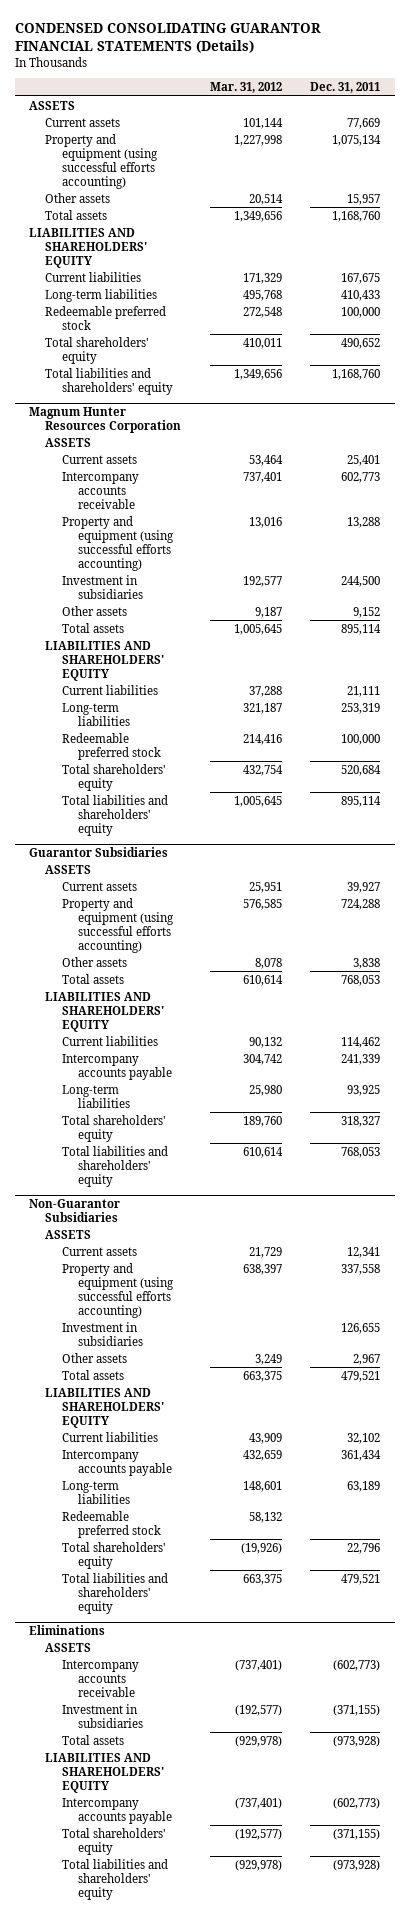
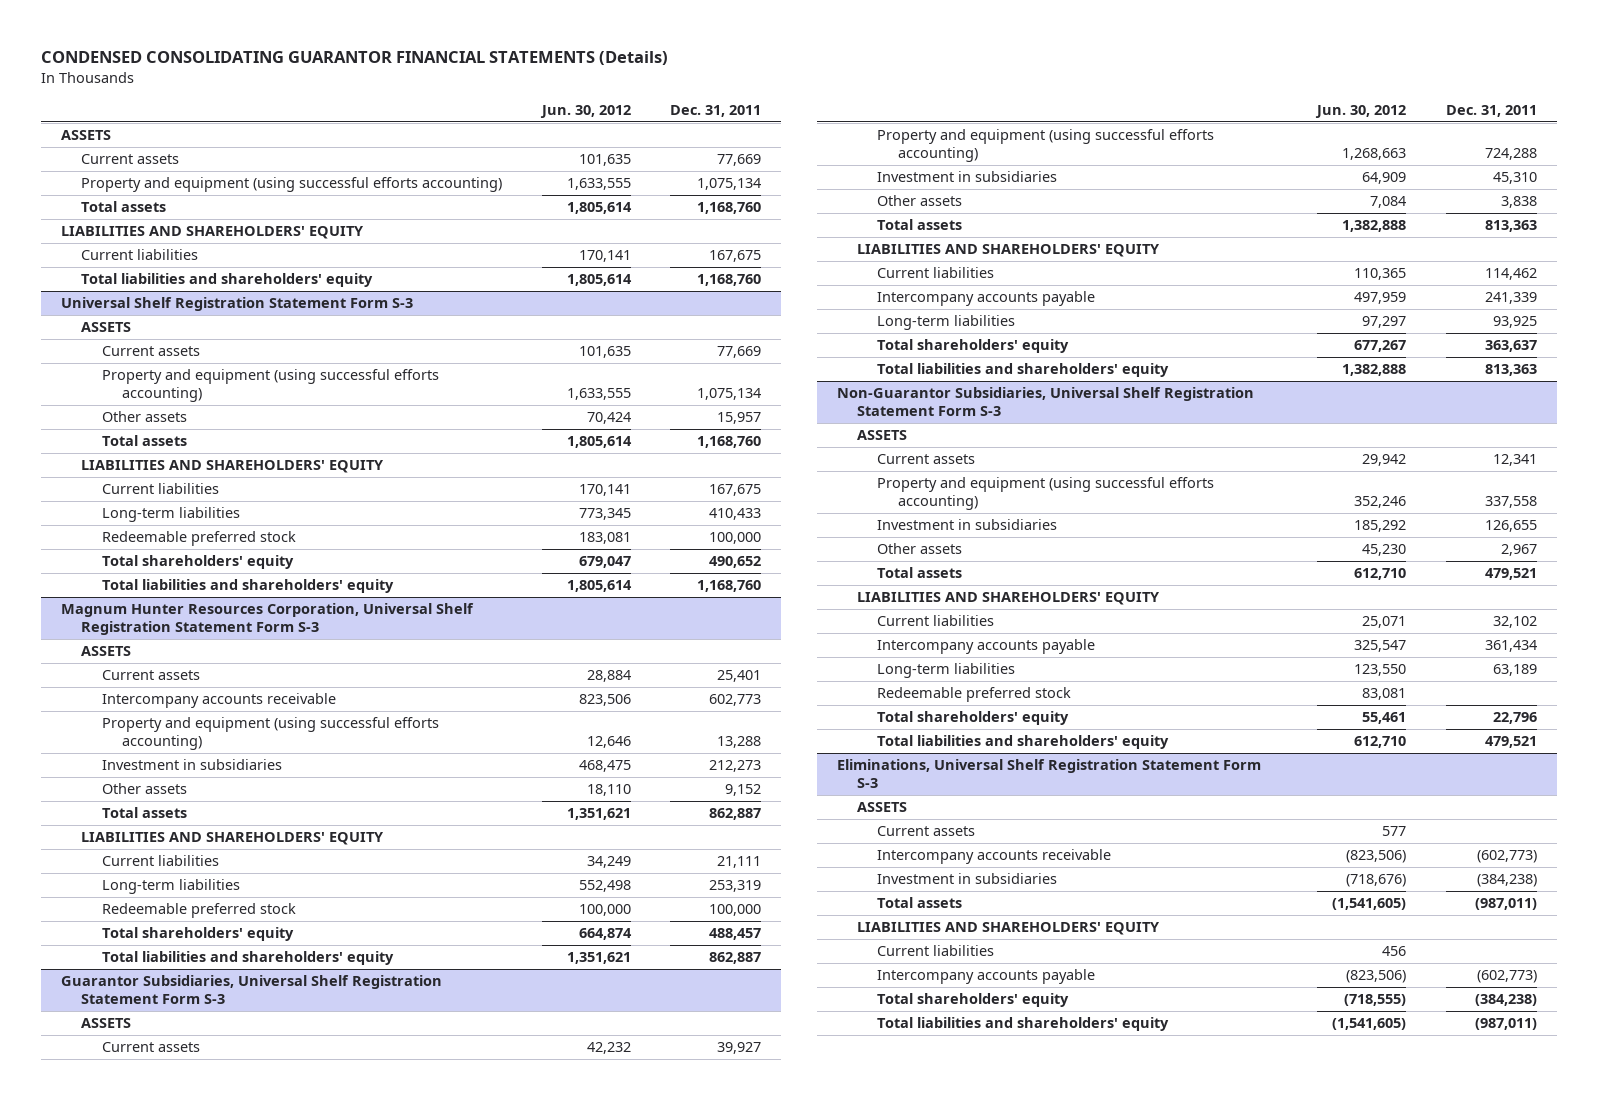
- | Mar. 31, 2012 | Dec. 31, 2011
+ | Jun. 30, 2012 | Dec. 31, 2011
+ Total assets | 1,805,614 | 1,168,760
+ LIABILITIES AND SHAREHOLDERS' EQUITY
+ Current liabilities | 170,141 | 167,675
+ Total liabilities and shareholders' equity | 1,805,614 | 1,168,760
+ Universal Shelf Registration Statement Form S-3
+ ASSETS
+ Current assets | 101,635 | 77,669
+ Property and equipment (using successful efforts accounting) | 1,633,555 | 1,075,134
- Magnum Hunter Resources Corporation
+ Magnum Hunter Resources Corporation, Universal Shelf Registration Statement Form S-3
- Investment in subsidiaries | 192,577 | 244,500
+ Investment in subsidiaries | 468,475 | 212,273
- Total assets | 1,005,645 | 895,114
+ Total assets | 1,351,621 | 862,887
- Total shareholders' equity | 432,754 | 520,684
- Total liabilities and shareholders' equity | 1,005,645 | 895,114
- Guarantor Subsidiaries
+ Total shareholders' equity | 664,874 | 488,457
+ Total liabilities and shareholders' equity | 1,351,621 | 862,887
+ Guarantor Subsidiaries, Universal Shelf Registration Statement Form S-3
+ Investment in subsidiaries | 64,909 | 45,310
- Total assets | 610,614 | 768,053
+ Total assets | 1,382,888 | 813,363
- Total shareholders' equity | 189,760 | 318,327
- Total liabilities and shareholders' equity | 610,614 | 768,053
- Non-Guarantor Subsidiaries
+ Total shareholders' equity | 677,267 | 363,637
+ Total liabilities and shareholders' equity | 1,382,888 | 813,363
+ Non-Guarantor Subsidiaries, Universal Shelf Registration Statement Form S-3
- Eliminations
+ Eliminations, Universal Shelf Registration Statement Form S-3
+ Current assets | 577 |
- Investment in subsidiaries | (192,577) | (371,155)
- Total assets | (929,978) | (973,928)
+ Investment in subsidiaries | (718,676) | (384,238)
+ Total assets | (1,541,605) | (987,011)
+ Current liabilities | 456 |
- Total shareholders' equity | (192,577) | (371,155)
- Total liabilities and shareholders' equity | (929,978) | (973,928)
+ Total shareholders' equity | (718,555) | (384,238)
+ Total liabilities and shareholders' equity | (1,541,605) | (987,011)

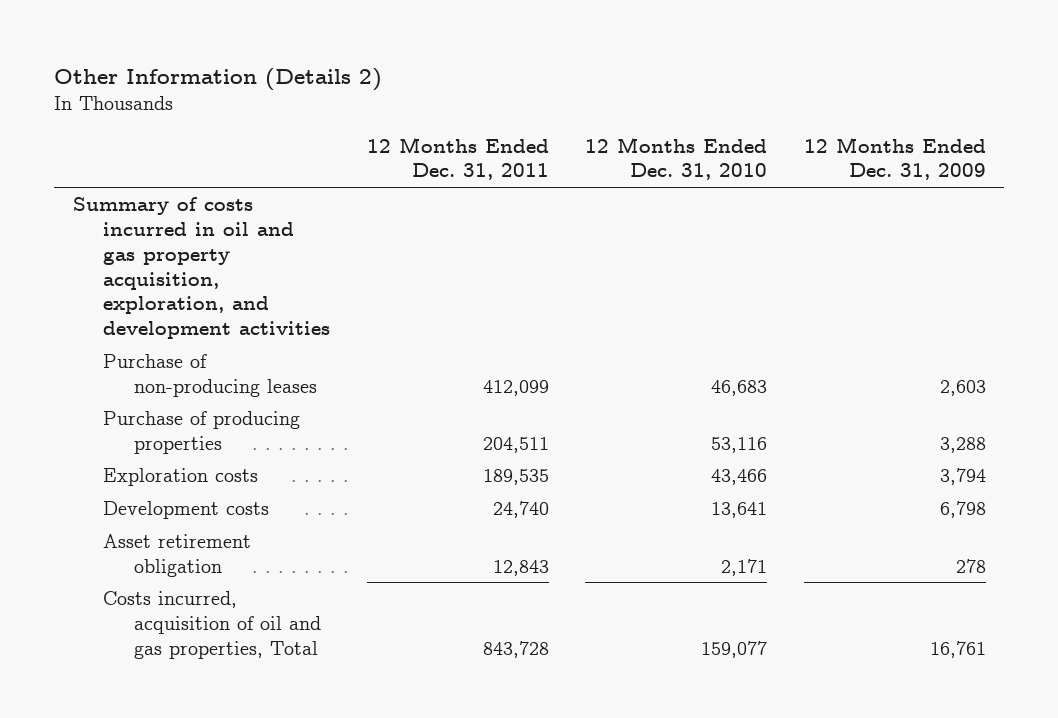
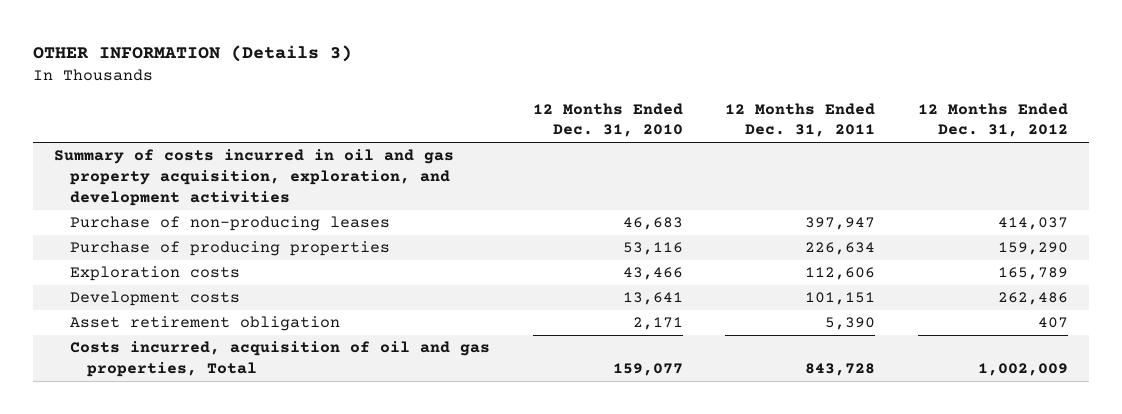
- Other Information (Details 2)
+ OTHER INFORMATION (Details 3)
- | 12 Months Ended Dec. 31, 2011 | 12 Months Ended Dec. 31, 2010 | 12 Months Ended Dec. 31, 2009
+ | 12 Months Ended Dec. 31, 2010 | 12 Months Ended Dec. 31, 2011 | 12 Months Ended Dec. 31, 2012
- Purchase of non-producing leases | 412,099 | 46,683 | 2,603
- Purchase of producing properties | 204,511 | 53,116 | 3,288
- Exploration costs | 189,535 | 43,466 | 3,794
- Development costs | 24,740 | 13,641 | 6,798
- Asset retirement obligation | 12,843 | 2,171 | 278
+ Purchase of non-producing leases | 46,683 | 397,947 | 414,037
+ Purchase of producing properties | 53,116 | 226,634 | 159,290
+ Exploration costs | 43,466 | 112,606 | 165,789
+ Development costs | 13,641 | 101,151 | 262,486
+ Asset retirement obligation | 2,171 | 5,390 | 407

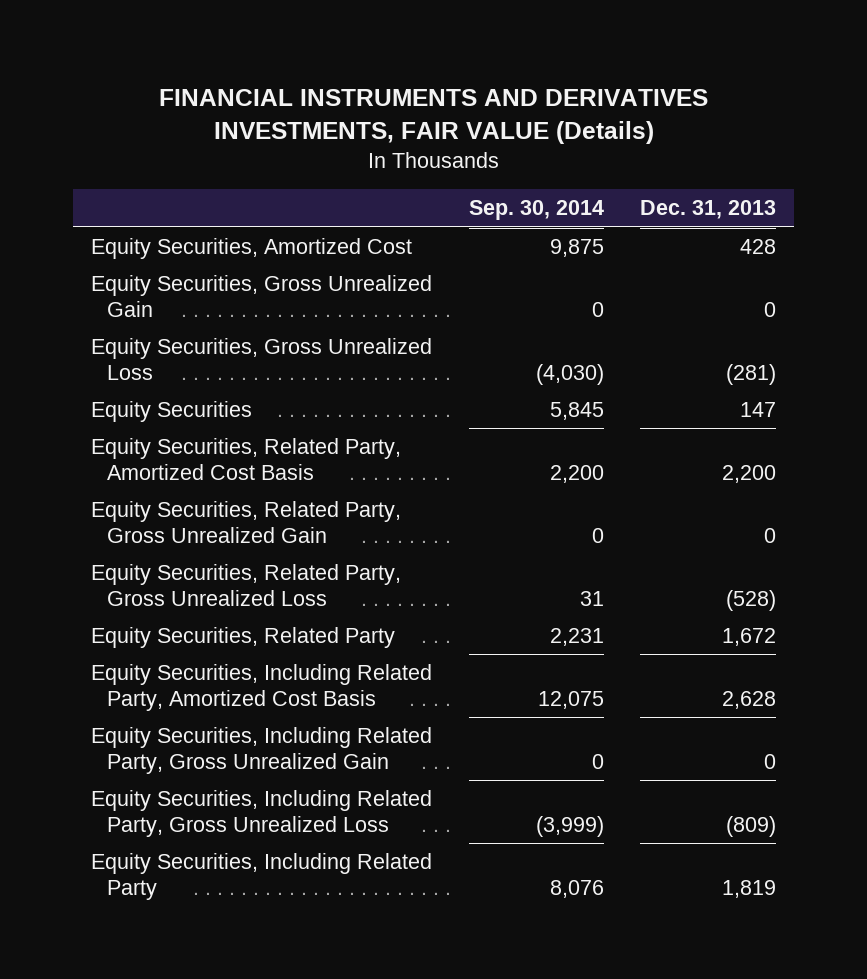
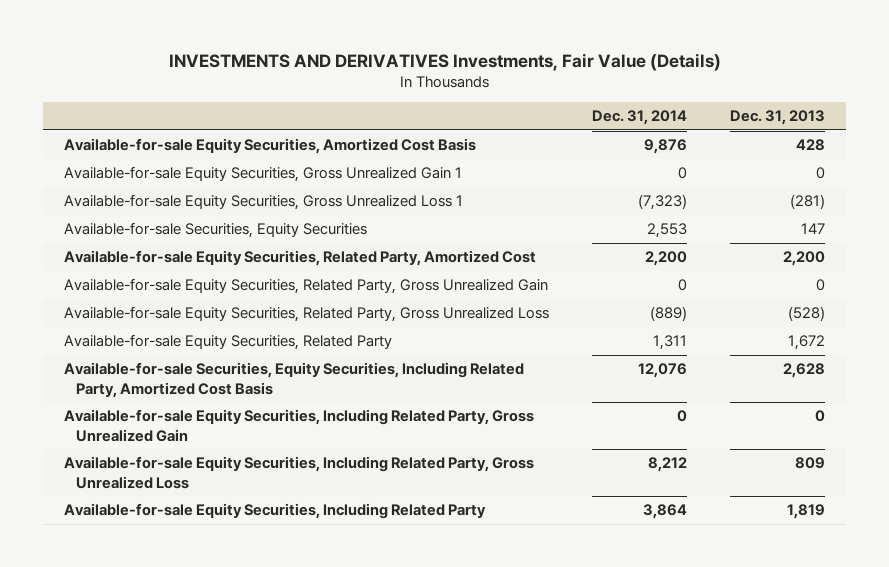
- FINANCIAL INSTRUMENTS AND DERIVATIVES INVESTMENTS, FAIR VALUE (Details)
+ INVESTMENTS AND DERIVATIVES Investments, Fair Value (Details)
- | Sep. 30, 2014 | Dec. 31, 2013
+ | Dec. 31, 2014 | Dec. 31, 2013
- Equity Securities, Amortized Cost | 9,875 | 428
- Equity Securities, Gross Unrealized Gain | 0 | 0
- Equity Securities, Gross Unrealized Loss | (4,030) | (281)
- Equity Securities | 5,845 | 147
- Equity Securities, Related Party, Amortized Cost Basis | 2,200 | 2,200
- Equity Securities, Related Party, Gross Unrealized Gain | 0 | 0
- Equity Securities, Related Party, Gross Unrealized Loss | 31 | (528)
- Equity Securities, Related Party | 2,231 | 1,672
- Equity Securities, Including Related Party, Amortized Cost Basis | 12,075 | 2,628
- Equity Securities, Including Related Party, Gross Unrealized Gain | 0 | 0
- Equity Securities, Including Related Party, Gross Unrealized Loss | (3,999) | (809)
- Equity Securities, Including Related Party | 8,076 | 1,819
+ Available-for-sale Equity Securities, Amortized Cost Basis | 9,876 | 428
+ Available-for-sale Equity Securities, Gross Unrealized Gain 1 | 0 | 0
+ Available-for-sale Equity Securities, Gross Unrealized Loss 1 | (7,323) | (281)
+ Available-for-sale Securities, Equity Securities | 2,553 | 147
+ Available-for-sale Equity Securities, Related Party, Amortized Cost | 2,200 | 2,200
+ Available-for-sale Equity Securities, Related Party, Gross Unrealized Gain | 0 | 0
+ Available-for-sale Equity Securities, Related Party, Gross Unrealized Loss | (889) | (528)
+ Available-for-sale Equity Securities, Related Party | 1,311 | 1,672
+ Available-for-sale Securities, Equity Securities, Including Related Party, Amortized Cost Basis | 12,076 | 2,628
+ Available-for-sale Equity Securities, Including Related Party, Gross Unrealized Gain | 0 | 0
+ Available-for-sale Equity Securities, Including Related Party, Gross Unrealized Loss | 8,212 | 809
+ Available-for-sale Equity Securities, Including Related Party | 3,864 | 1,819

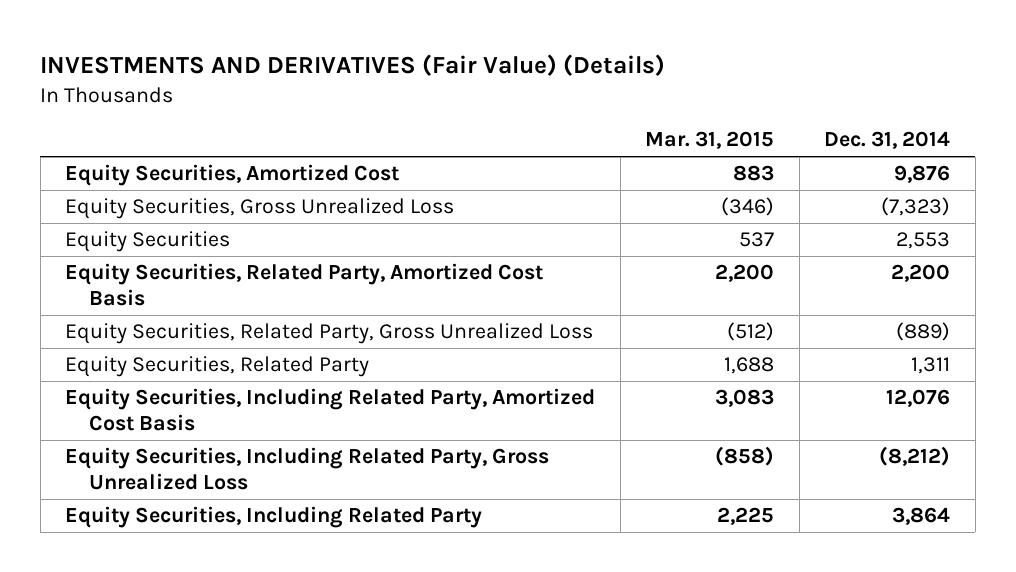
- INVESTMENTS AND DERIVATIVES Investments, Fair Value (Details)
+ INVESTMENTS AND DERIVATIVES (Fair Value) (Details)
- | Dec. 31, 2014 | Dec. 31, 2013
+ | Mar. 31, 2015 | Dec. 31, 2014
- Available-for-sale Equity Securities, Amortized Cost Basis | 9,876 | 428
- Available-for-sale Equity Securities, Gross Unrealized Gain 1 | 0 | 0
- Available-for-sale Equity Securities, Gross Unrealized Loss 1 | (7,323) | (281)
- Available-for-sale Securities, Equity Securities | 2,553 | 147
- Available-for-sale Equity Securities, Related Party, Amortized Cost | 2,200 | 2,200
- Available-for-sale Equity Securities, Related Party, Gross Unrealized Gain | 0 | 0
- Available-for-sale Equity Securities, Related Party, Gross Unrealized Loss | (889) | (528)
- Available-for-sale Equity Securities, Related Party | 1,311 | 1,672
- Available-for-sale Securities, Equity Securities, Including Related Party, Amortized Cost Basis | 12,076 | 2,628
- Available-for-sale Equity Securities, Including Related Party, Gross Unrealized Gain | 0 | 0
- Available-for-sale Equity Securities, Including Related Party, Gross Unrealized Loss | 8,212 | 809
- Available-for-sale Equity Securities, Including Related Party | 3,864 | 1,819
+ Equity Securities, Amortized Cost | 883 | 9,876
+ Equity Securities, Gross Unrealized Loss | (346) | (7,323)
+ Equity Securities | 537 | 2,553
+ Equity Securities, Related Party, Amortized Cost Basis | 2,200 | 2,200
+ Equity Securities, Related Party, Gross Unrealized Loss | (512) | (889)
+ Equity Securities, Related Party | 1,688 | 1,311
+ Equity Securities, Including Related Party, Amortized Cost Basis | 3,083 | 12,076
+ Equity Securities, Including Related Party, Gross Unrealized Loss | (858) | (8,212)
+ Equity Securities, Including Related Party | 2,225 | 3,864

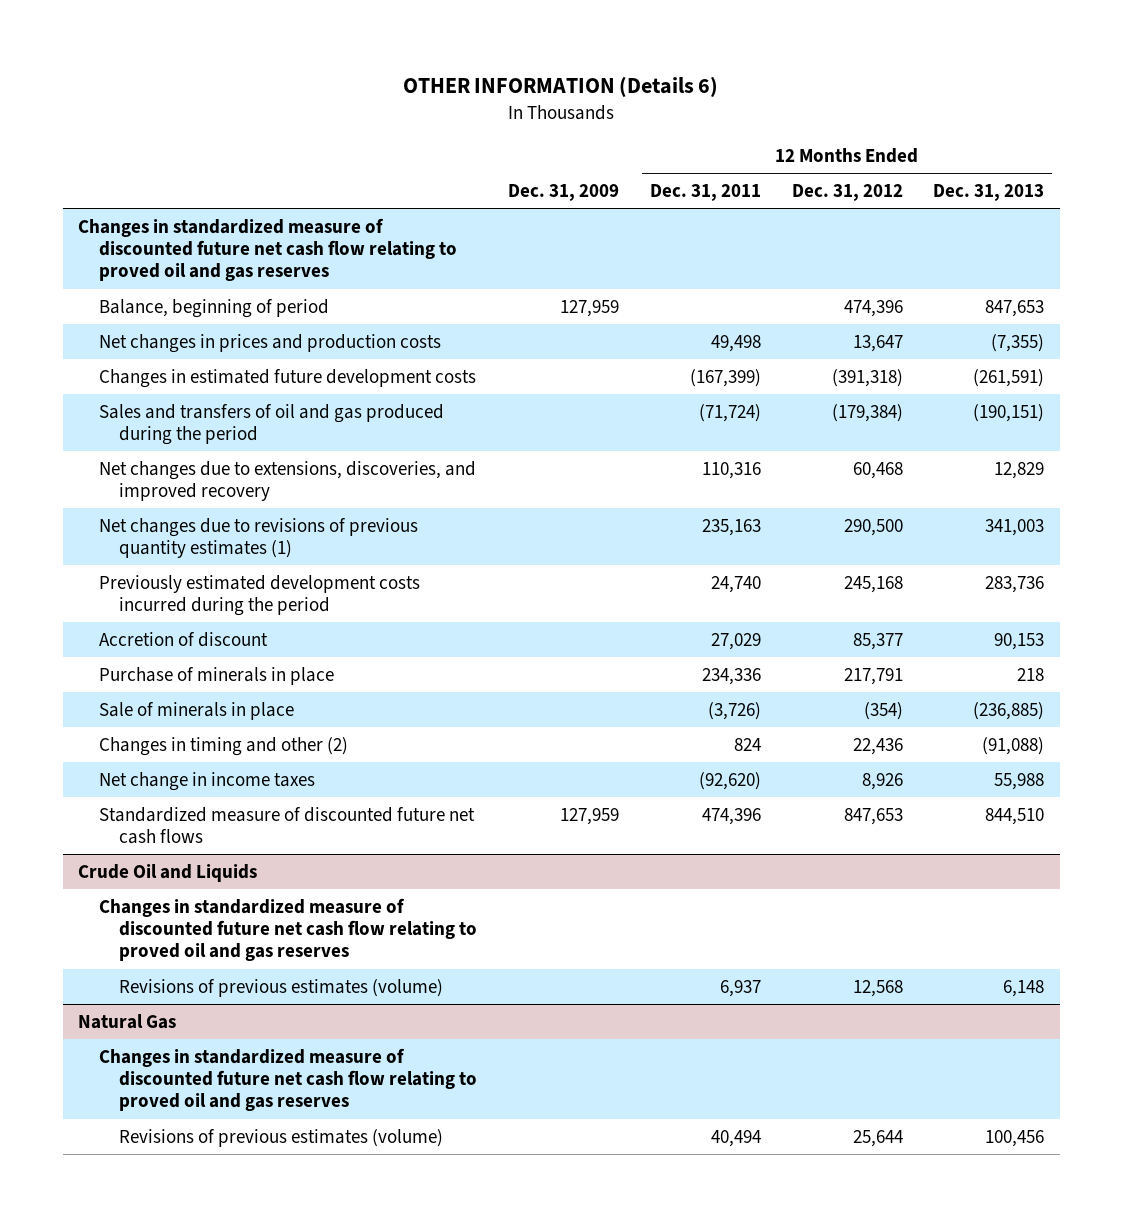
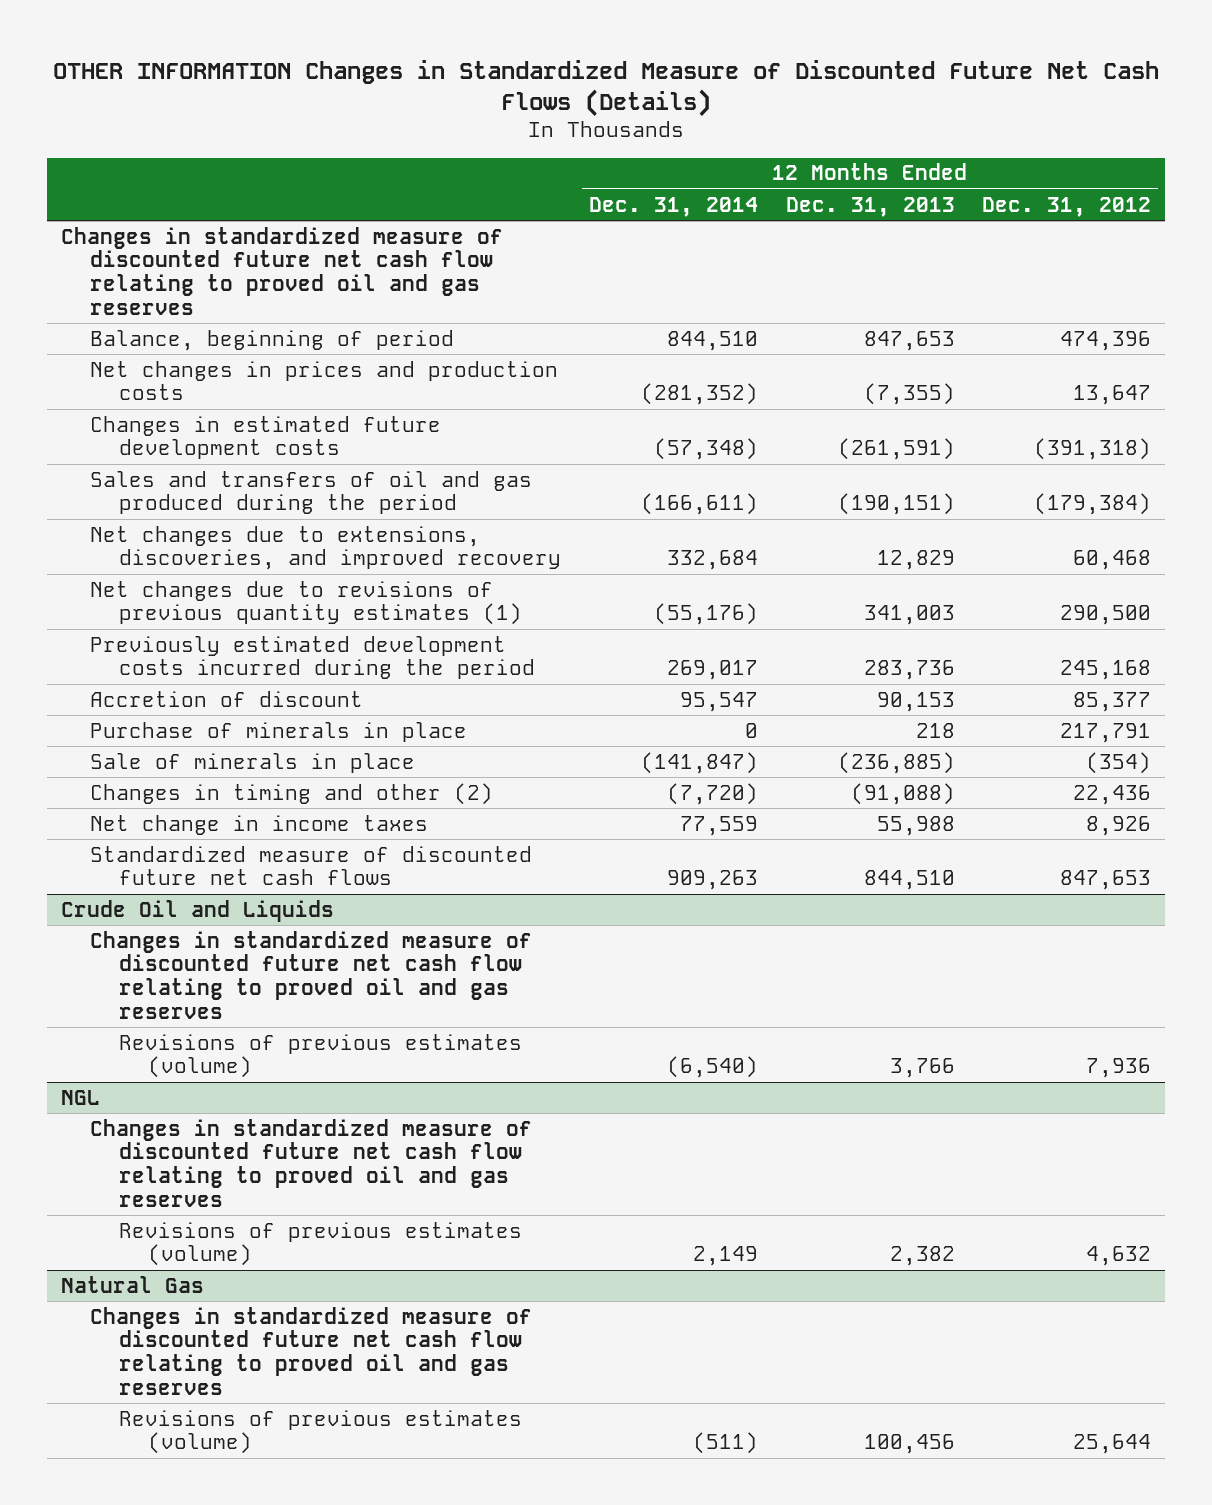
- OTHER INFORMATION (Details 6)
+ OTHER INFORMATION Changes in Standardized Measure of Discounted Future Net Cash Flows (Details)
- | Dec. 31, 2009 | 12 Months Ended Dec. 31, 2011 | 12 Months Ended Dec. 31, 2012 | 12 Months Ended Dec. 31, 2013
+ | 12 Months Ended Dec. 31, 2014 | 12 Months Ended Dec. 31, 2013 | 12 Months Ended Dec. 31, 2012
@ Crude Oil and Liquids
- Revisions of previous estimates (volume) | | 6,937 | 12,568 | 6,148
+ Revisions of previous estimates (volume) | (6,540) | 3,766 | 7,936
+ NGL
+ Changes in standardized measure of discounted future net cash flow relating to proved oil and gas reserves
+ Revisions of previous estimates (volume) | 2,149 | 2,382 | 4,632

